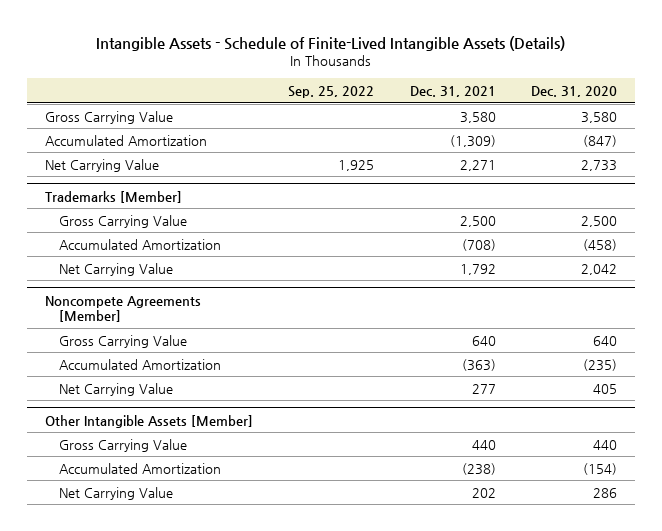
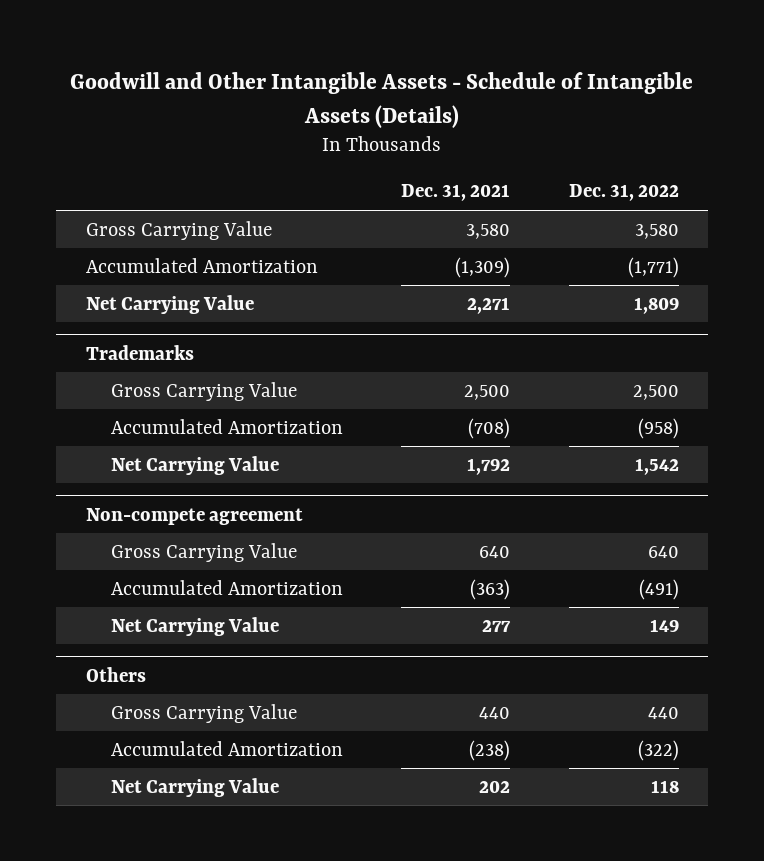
- Intangible Assets - Schedule of Finite-Lived Intangible Assets (Details)
+ Goodwill and Other Intangible Assets - Schedule of Intangible Assets (Details)
- | Sep. 25, 2022 | Dec. 31, 2021 | Dec. 31, 2020
+ | Dec. 31, 2021 | Dec. 31, 2022
- Trademarks [Member]
+ Trademarks
- Noncompete Agreements [Member]
+ Non-compete agreement
- Other Intangible Assets [Member]
+ Others

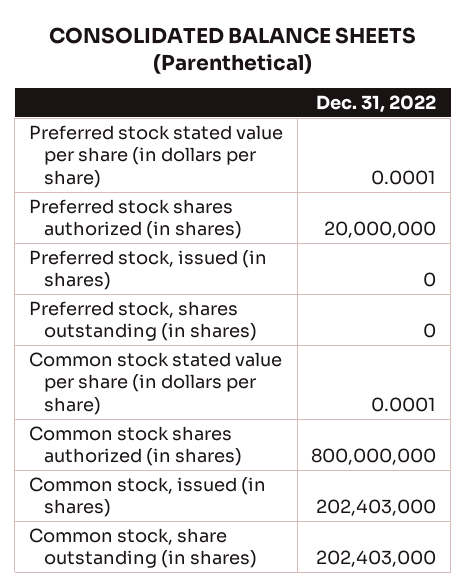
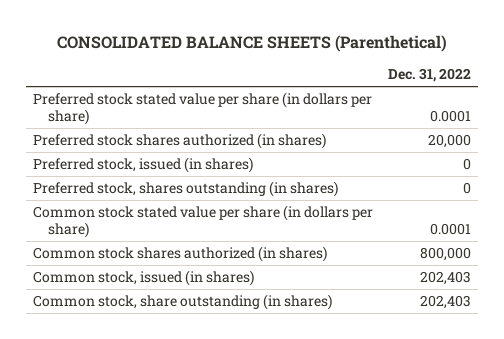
- Preferred stock shares authorized (in shares) | 20,000,000
+ Preferred stock shares authorized (in shares) | 20,000
- Common stock shares authorized (in shares) | 800,000,000
- Common stock, issued (in shares) | 202,403,000
- Common stock, share outstanding (in shares) | 202,403,000
+ Common stock shares authorized (in shares) | 800,000
+ Common stock, issued (in shares) | 202,403
+ Common stock, share outstanding (in shares) | 202,403

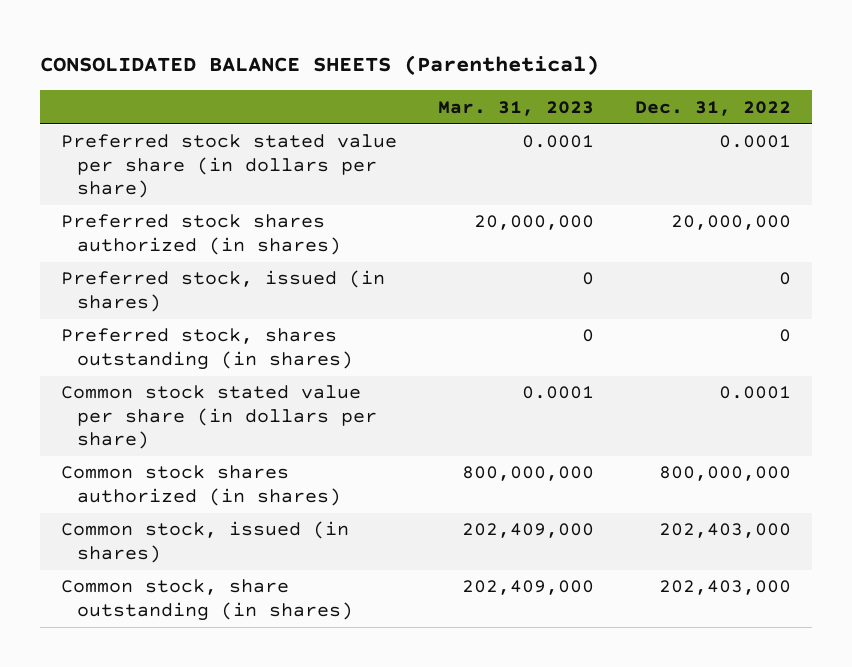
- | Dec. 31, 2022
+ | Mar. 31, 2023 | Dec. 31, 2022
- Preferred stock shares authorized (in shares) | 20,000
+ Preferred stock shares authorized (in shares) | 20,000,000 | 20,000,000
- Common stock shares authorized (in shares) | 800,000
- Common stock, issued (in shares) | 202,403
- Common stock, share outstanding (in shares) | 202,403
+ Common stock shares authorized (in shares) | 800,000,000 | 800,000,000
+ Common stock, issued (in shares) | 202,409,000 | 202,403,000
+ Common stock, share outstanding (in shares) | 202,409,000 | 202,403,000

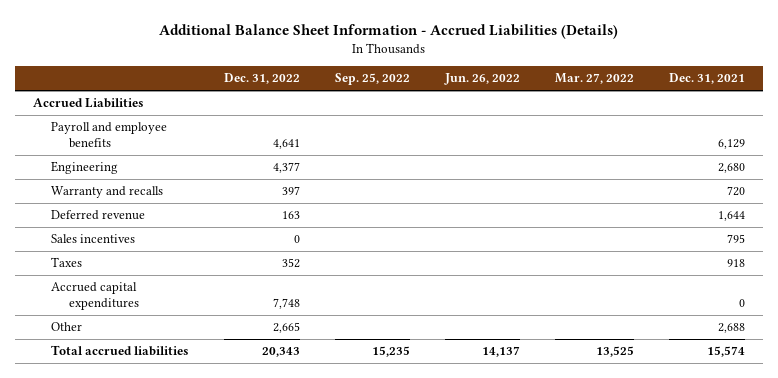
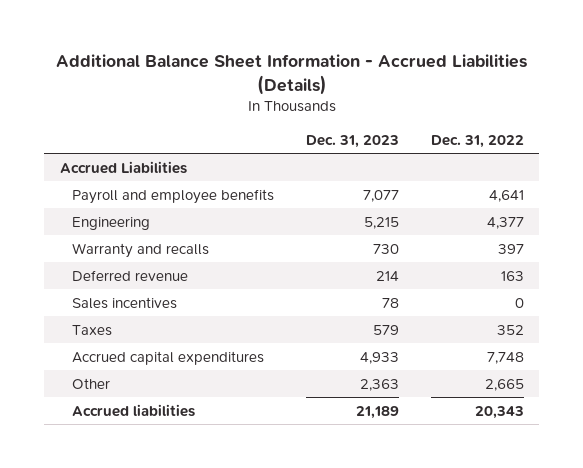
- | Dec. 31, 2022 | Sep. 25, 2022 | Jun. 26, 2022 | Mar. 27, 2022 | Dec. 31, 2021
+ | Dec. 31, 2023 | Dec. 31, 2022
- Total accrued liabilities | 20,343 | 15,235 | 14,137 | 13,525 | 15,574
+ Accrued liabilities | 21,189 | 20,343

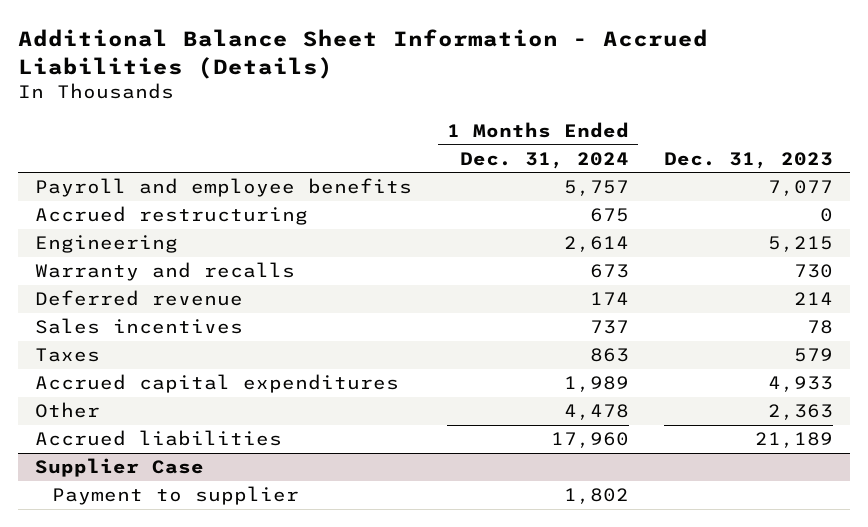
- | Dec. 31, 2023 | Dec. 31, 2022
+ | 1 Months Ended Dec. 31, 2024 | Dec. 31, 2023
- Accrued Liabilities
+ Accrued restructuring | 675 | 0
+ Supplier Case
+ Payment to supplier | 1,802 |

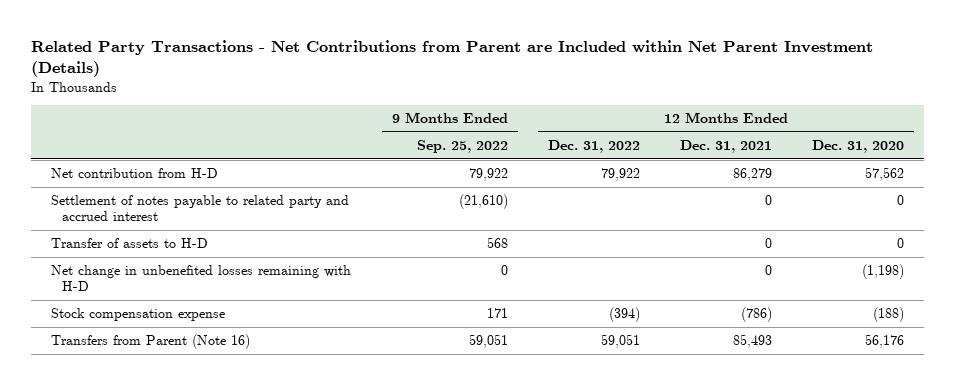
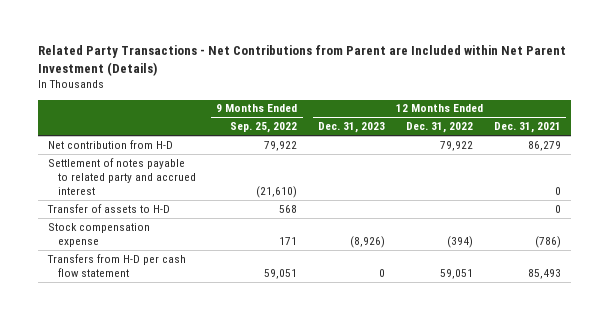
- | 9 Months Ended Sep. 25, 2022 | 12 Months Ended Dec. 31, 2022 | 12 Months Ended Dec. 31, 2021 | 12 Months Ended Dec. 31, 2020
+ | 9 Months Ended Sep. 25, 2022 | 12 Months Ended Dec. 31, 2023 | 12 Months Ended Dec. 31, 2022 | 12 Months Ended Dec. 31, 2021
- Net change in unbenefited losses remaining with H-D | 0 | | 0 | (1,198)
- Transfers from Parent (Note 16) | 59,051 | 59,051 | 85,493 | 56,176
+ Transfers from H-D per cash flow statement | 59,051 | 0 | 59,051 | 85,493

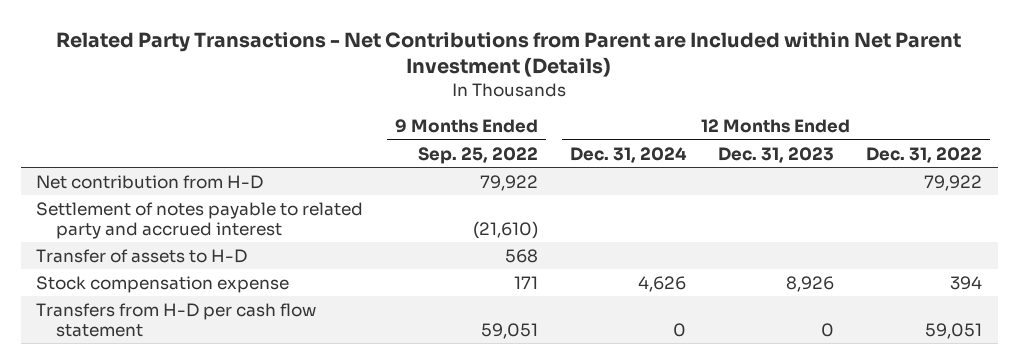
- | 9 Months Ended Sep. 25, 2022 | 12 Months Ended Dec. 31, 2023 | 12 Months Ended Dec. 31, 2022 | 12 Months Ended Dec. 31, 2021
+ | 9 Months Ended Sep. 25, 2022 | 12 Months Ended Dec. 31, 2024 | 12 Months Ended Dec. 31, 2023 | 12 Months Ended Dec. 31, 2022
- Stock compensation expense | 171 | (8,926) | (394) | (786)
+ Stock compensation expense | 171 | 4,626 | 8,926 | 394

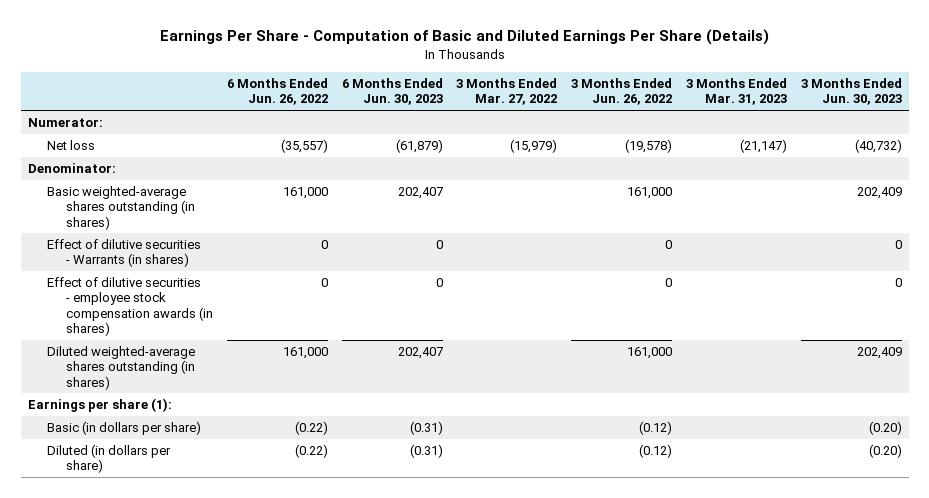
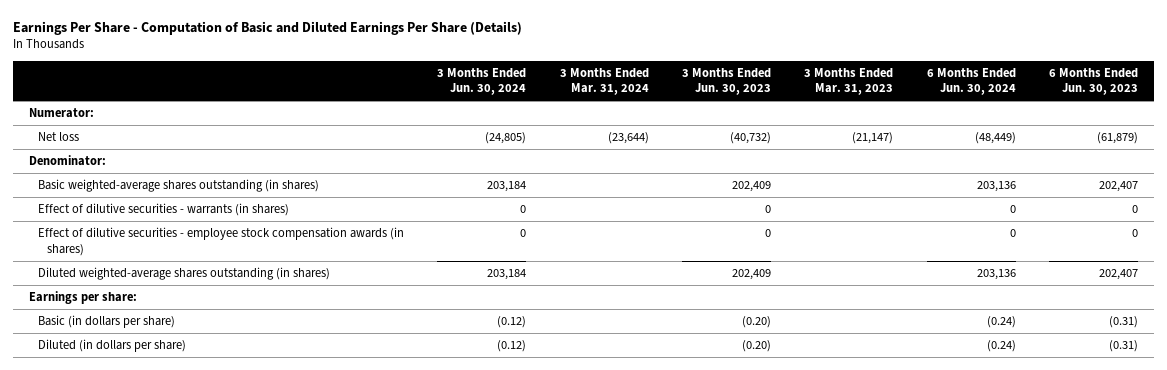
- | 6 Months Ended Jun. 26, 2022 | 6 Months Ended Jun. 30, 2023 | 3 Months Ended Mar. 27, 2022 | 3 Months Ended Jun. 26, 2022 | 3 Months Ended Mar. 31, 2023 | 3 Months Ended Jun. 30, 2023
+ | 3 Months Ended Jun. 30, 2024 | 3 Months Ended Mar. 31, 2024 | 3 Months Ended Jun. 30, 2023 | 3 Months Ended Mar. 31, 2023 | 6 Months Ended Jun. 30, 2024 | 6 Months Ended Jun. 30, 2023
- Effect of dilutive securities - Warrants (in shares) | 0 | 0 | | 0 | | 0
+ Effect of dilutive securities - warrants (in shares) | 0 | | 0 | | 0 | 0
- Earnings per share (1):
+ Earnings per share:

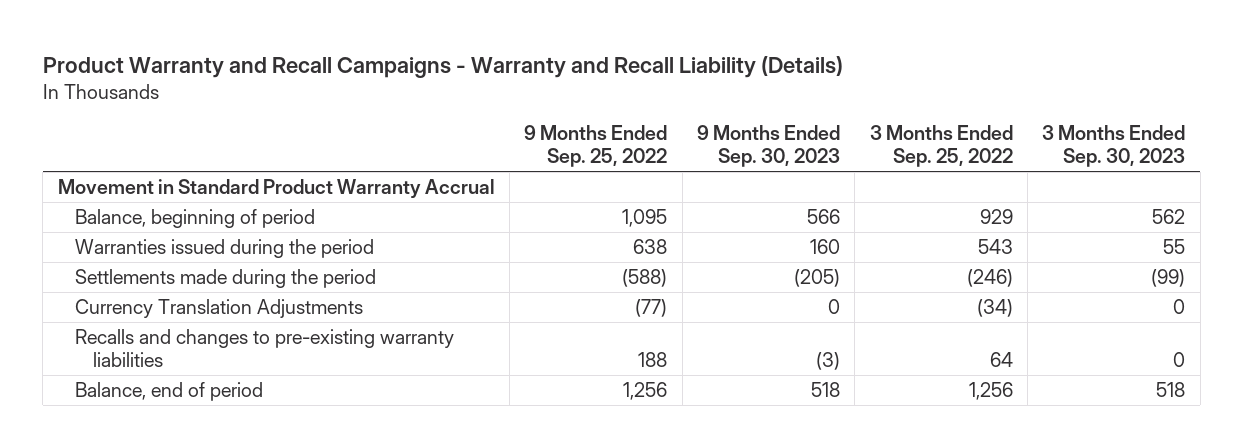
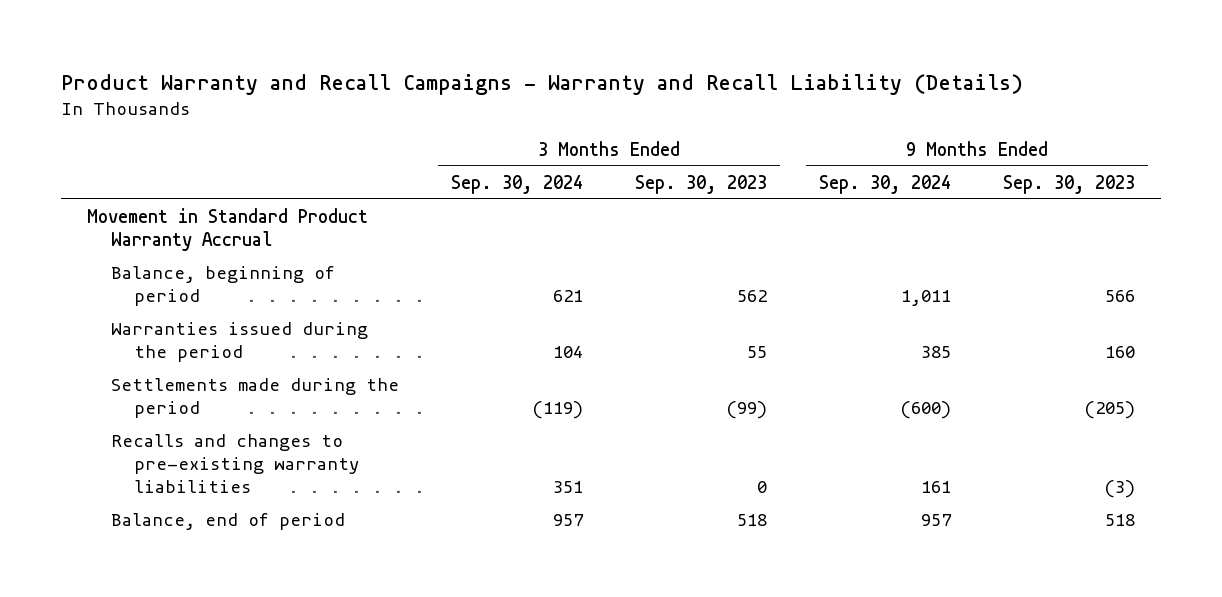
- | 9 Months Ended Sep. 25, 2022 | 9 Months Ended Sep. 30, 2023 | 3 Months Ended Sep. 25, 2022 | 3 Months Ended Sep. 30, 2023
+ | 3 Months Ended Sep. 30, 2024 | 3 Months Ended Sep. 30, 2023 | 9 Months Ended Sep. 30, 2024 | 9 Months Ended Sep. 30, 2023
- Currency Translation Adjustments | (77) | 0 | (34) | 0

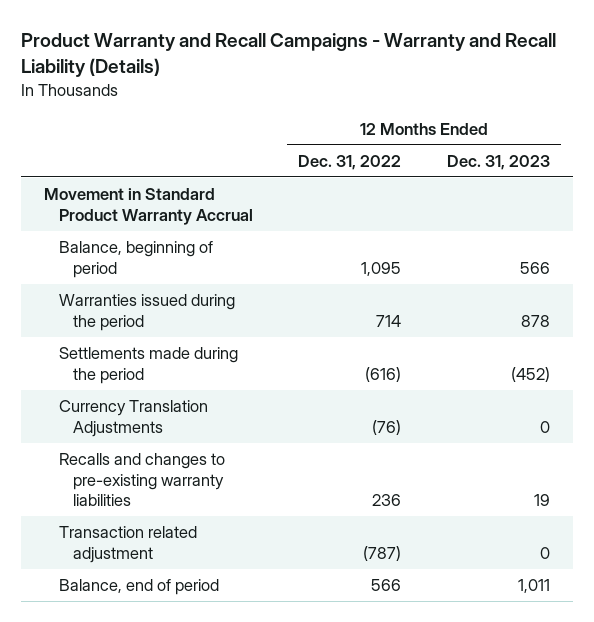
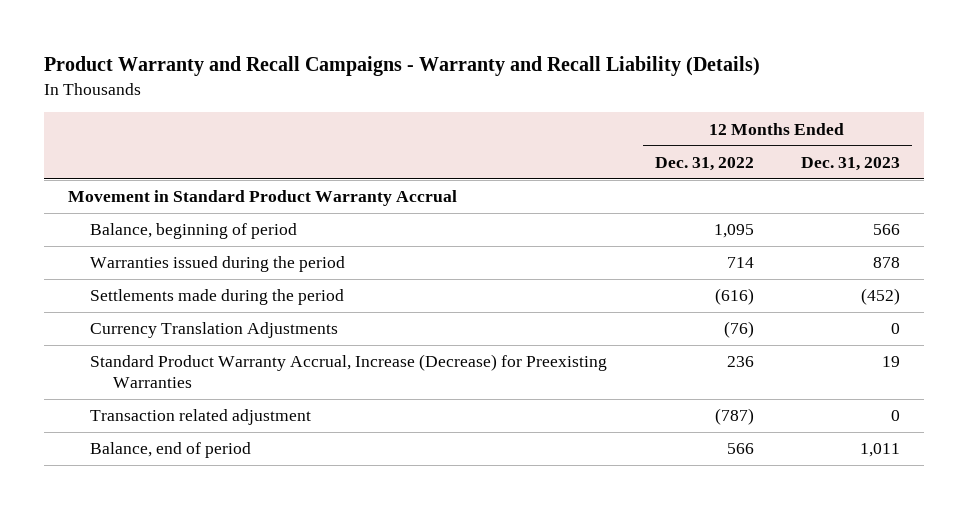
- Recalls and changes to pre-existing warranty liabilities | 236 | 19
+ Standard Product Warranty Accrual, Increase (Decrease) for Preexisting Warranties | 236 | 19

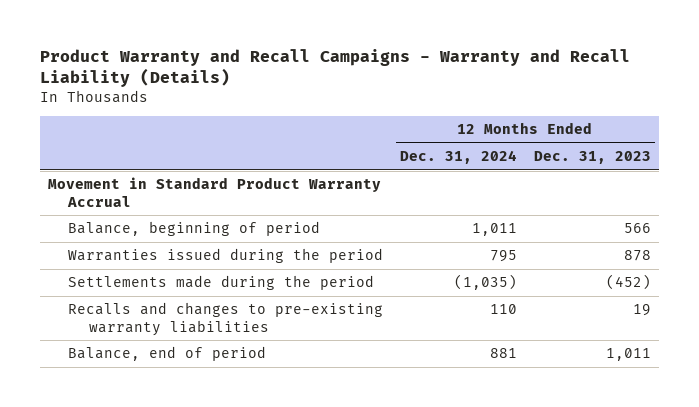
- | 12 Months Ended Dec. 31, 2022 | 12 Months Ended Dec. 31, 2023
+ | 12 Months Ended Dec. 31, 2024 | 12 Months Ended Dec. 31, 2023
- Currency Translation Adjustments | (76) | 0
- Standard Product Warranty Accrual, Increase (Decrease) for Preexisting Warranties | 236 | 19
- Transaction related adjustment | (787) | 0
+ Recalls and changes to pre-existing warranty liabilities | 110 | 19

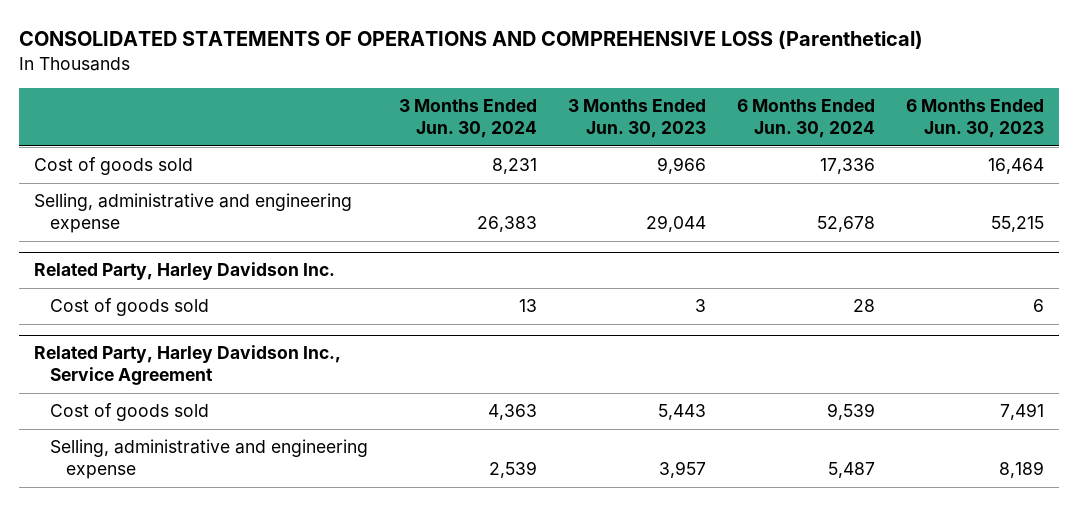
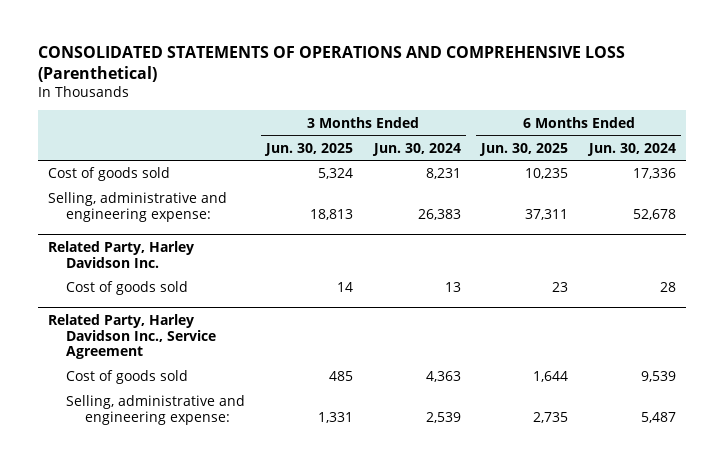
- | 3 Months Ended Jun. 30, 2024 | 3 Months Ended Jun. 30, 2023 | 6 Months Ended Jun. 30, 2024 | 6 Months Ended Jun. 30, 2023
+ | 3 Months Ended Jun. 30, 2025 | 3 Months Ended Jun. 30, 2024 | 6 Months Ended Jun. 30, 2025 | 6 Months Ended Jun. 30, 2024
- Selling, administrative and engineering expense | 26,383 | 29,044 | 52,678 | 55,215
+ Selling, administrative and engineering expense: | 18,813 | 26,383 | 37,311 | 52,678
@ Related Party, Harley Davidson Inc., Service Agreement
- Selling, administrative and engineering expense | 2,539 | 3,957 | 5,487 | 8,189
+ Selling, administrative and engineering expense: | 1,331 | 2,539 | 2,735 | 5,487

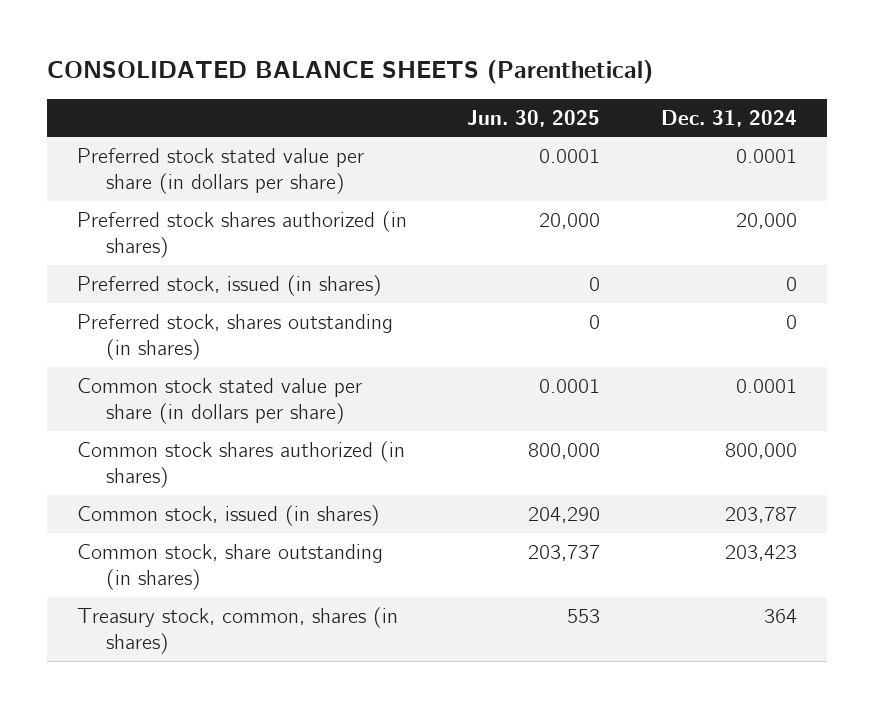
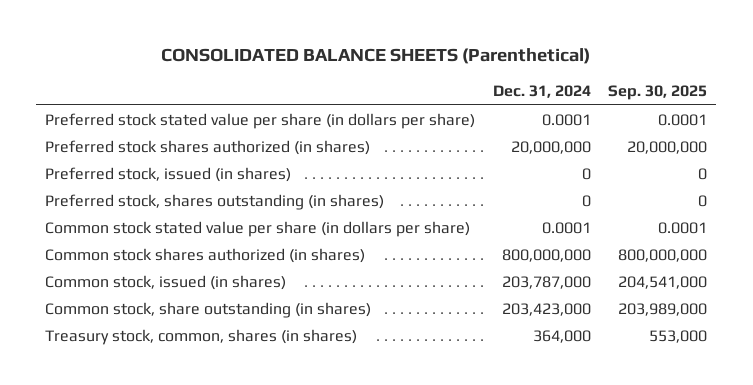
- | Jun. 30, 2025 | Dec. 31, 2024
+ | Dec. 31, 2024 | Sep. 30, 2025
- Preferred stock shares authorized (in shares) | 20,000 | 20,000
+ Preferred stock shares authorized (in shares) | 20,000,000 | 20,000,000
- Common stock shares authorized (in shares) | 800,000 | 800,000
- Common stock, issued (in shares) | 204,290 | 203,787
- Common stock, share outstanding (in shares) | 203,737 | 203,423
- Treasury stock, common, shares (in shares) | 553 | 364
+ Common stock shares authorized (in shares) | 800,000,000 | 800,000,000
+ Common stock, issued (in shares) | 203,787,000 | 204,541,000
+ Common stock, share outstanding (in shares) | 203,423,000 | 203,989,000
+ Treasury stock, common, shares (in shares) | 364,000 | 553,000

